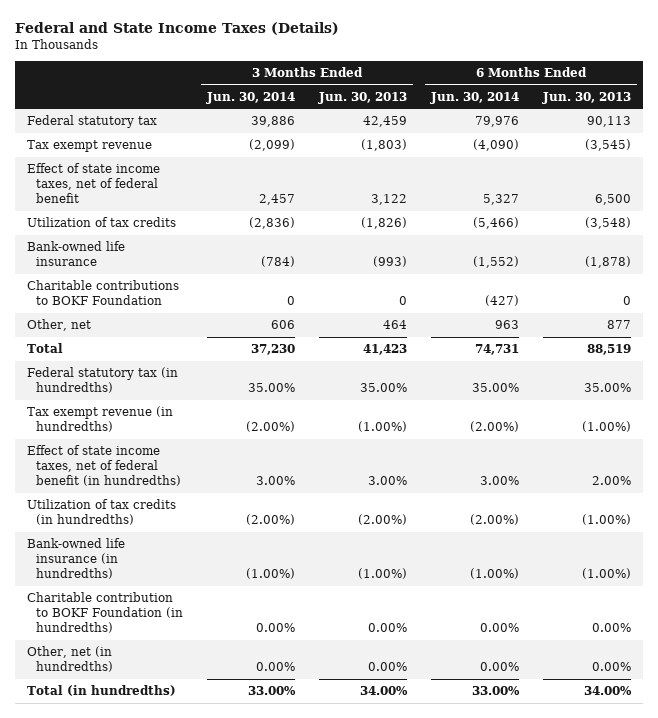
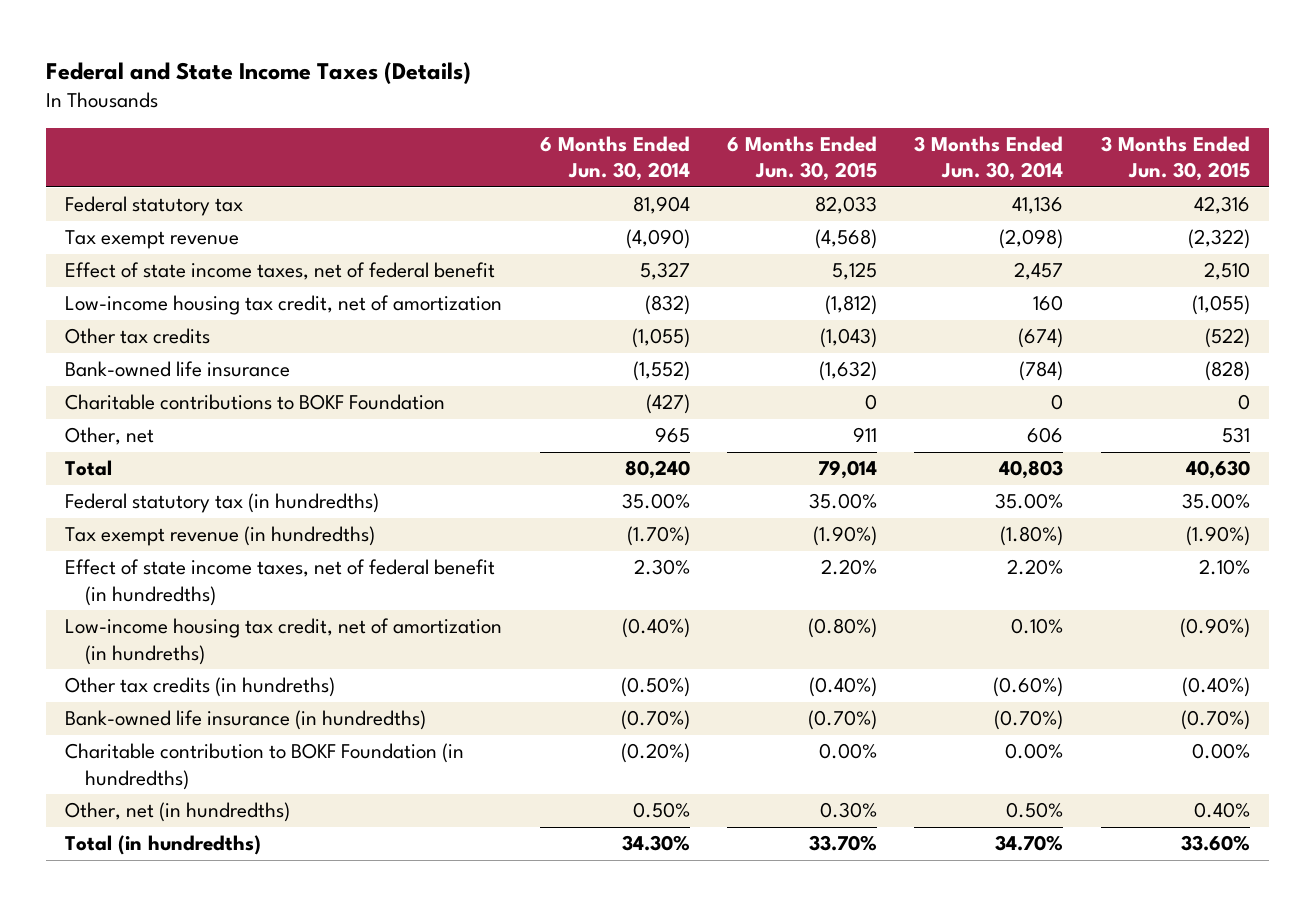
- | 3 Months Ended Jun. 30, 2014 | 3 Months Ended Jun. 30, 2013 | 6 Months Ended Jun. 30, 2014 | 6 Months Ended Jun. 30, 2013
+ | 6 Months Ended Jun. 30, 2014 | 6 Months Ended Jun. 30, 2015 | 3 Months Ended Jun. 30, 2014 | 3 Months Ended Jun. 30, 2015
- Federal statutory tax | 39,886 | 42,459 | 79,976 | 90,113
- Tax exempt revenue | (2,099) | (1,803) | (4,090) | (3,545)
+ Federal statutory tax | 81,904 | 82,033 | 41,136 | 42,316
+ Tax exempt revenue | (4,090) | (4,568) | (2,098) | (2,322)
- Utilization of tax credits | (2,836) | (1,826) | (5,466) | (3,548)
+ Low-income housing tax credit, net of amortization | (832) | (1,812) | 160 | (1,055)
+ Other tax credits | (1,055) | (1,043) | (674) | (522)
- Other, net | 606 | 464 | 963 | 877
- Total | 37,230 | 41,423 | 74,731 | 88,519
+ Other, net | 965 | 911 | 606 | 531
+ Total | 80,240 | 79,014 | 40,803 | 40,630
- Tax exempt revenue (in hundredths) | (2.00%) | (1.00%) | (2.00%) | (1.00%)
- Effect of state income taxes, net of federal benefit (in hundredths) | 3.00% | 3.00% | 3.00% | 2.00%
- Utilization of tax credits (in hundredths) | (2.00%) | (2.00%) | (2.00%) | (1.00%)
- Bank-owned life insurance (in hundredths) | (1.00%) | (1.00%) | (1.00%) | (1.00%)
- Charitable contribution to BOKF Foundation (in hundredths) | 0.00% | 0.00% | 0.00% | 0.00%
- Other, net (in hundredths) | 0.00% | 0.00% | 0.00% | 0.00%
- Total (in hundredths) | 33.00% | 34.00% | 33.00% | 34.00%
+ Tax exempt revenue (in hundredths) | (1.70%) | (1.90%) | (1.80%) | (1.90%)
+ Effect of state income taxes, net of federal benefit (in hundredths) | 2.30% | 2.20% | 2.20% | 2.10%
+ Low-income housing tax credit, net of amortization (in hundreths) | (0.40%) | (0.80%) | 0.10% | (0.90%)
+ Other tax credits (in hundreths) | (0.50%) | (0.40%) | (0.60%) | (0.40%)
+ Bank-owned life insurance (in hundredths) | (0.70%) | (0.70%) | (0.70%) | (0.70%)
+ Charitable contribution to BOKF Foundation (in hundredths) | (0.20%) | 0.00% | 0.00% | 0.00%
+ Other, net (in hundredths) | 0.50% | 0.30% | 0.50% | 0.40%
+ Total (in hundredths) | 34.30% | 33.70% | 34.70% | 33.60%

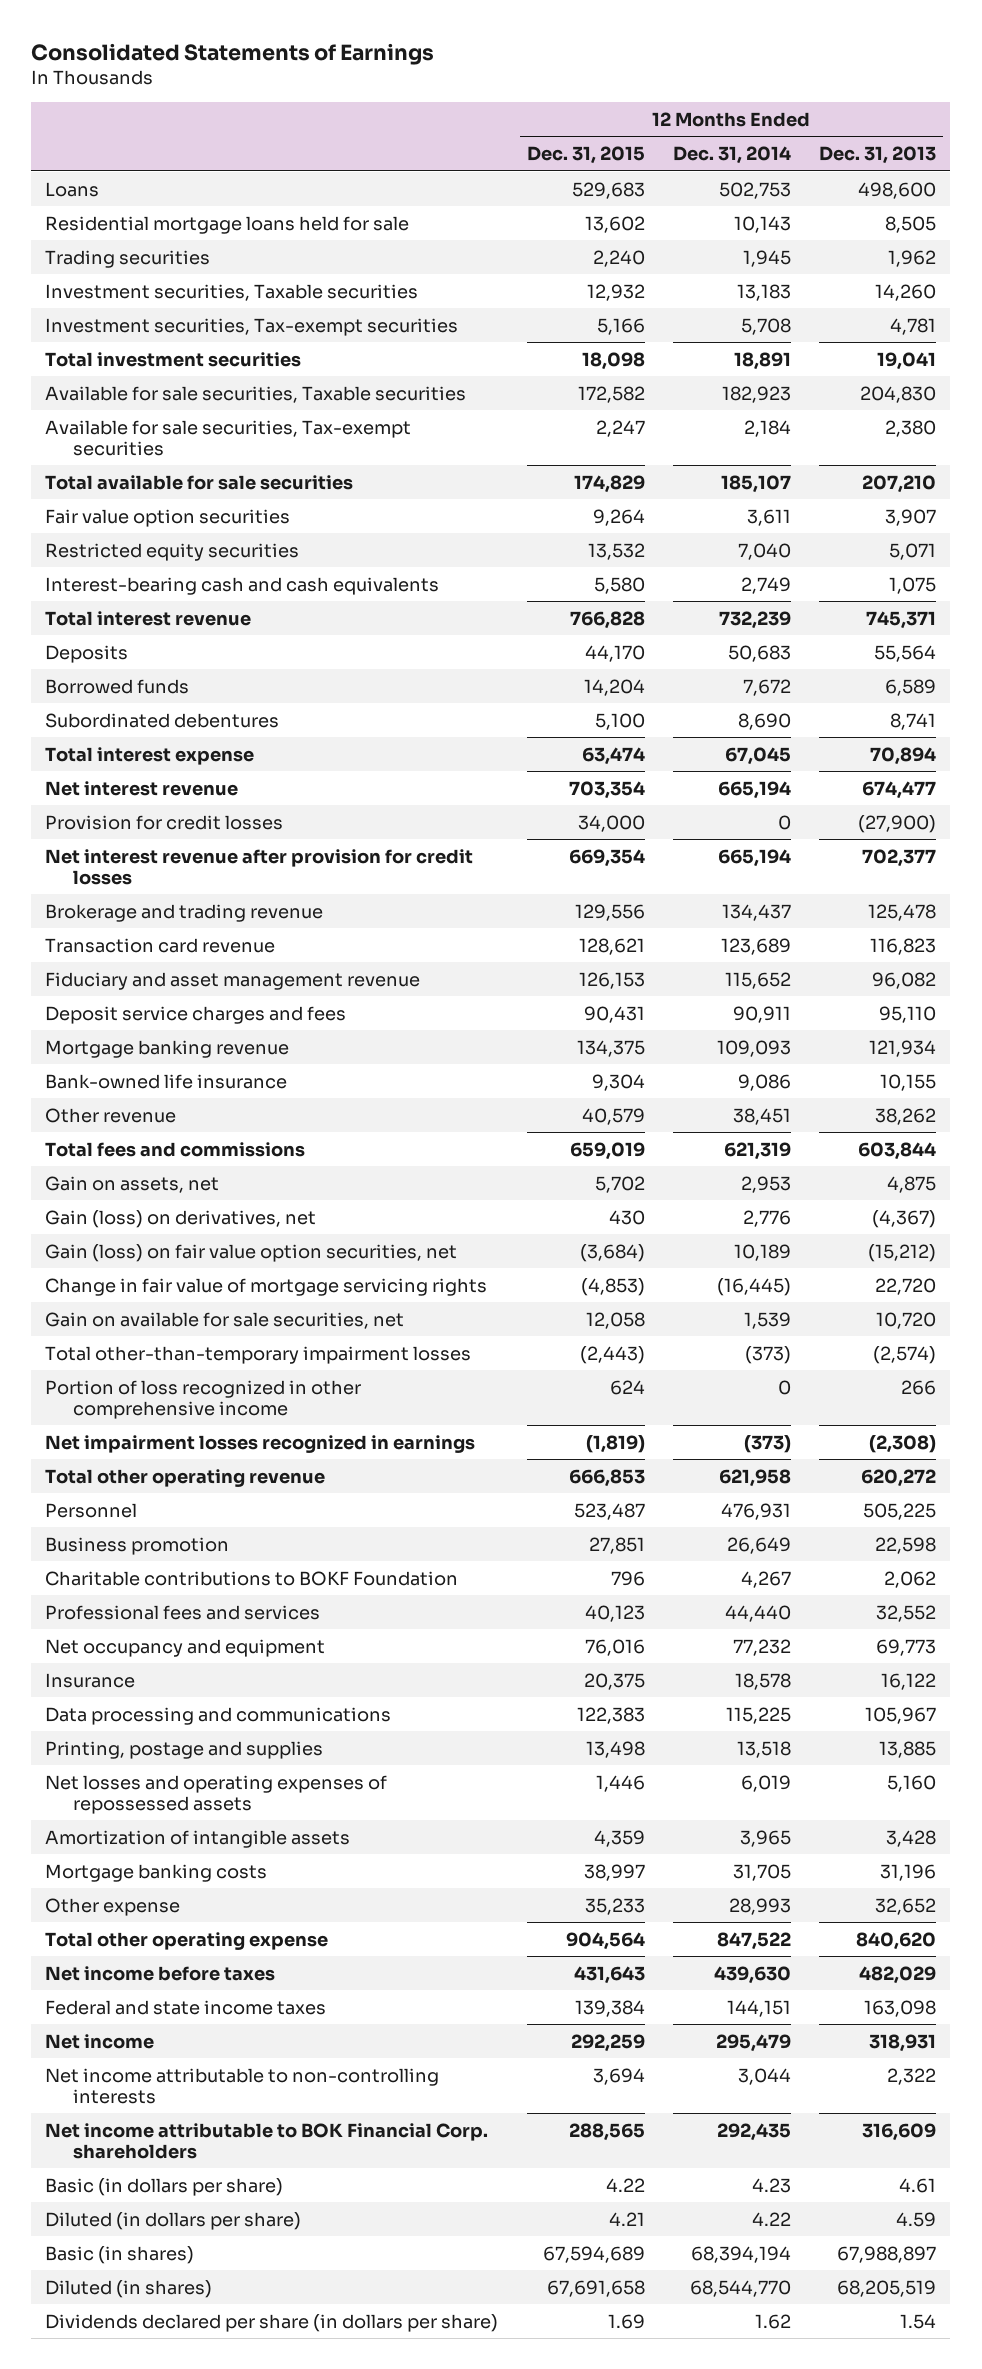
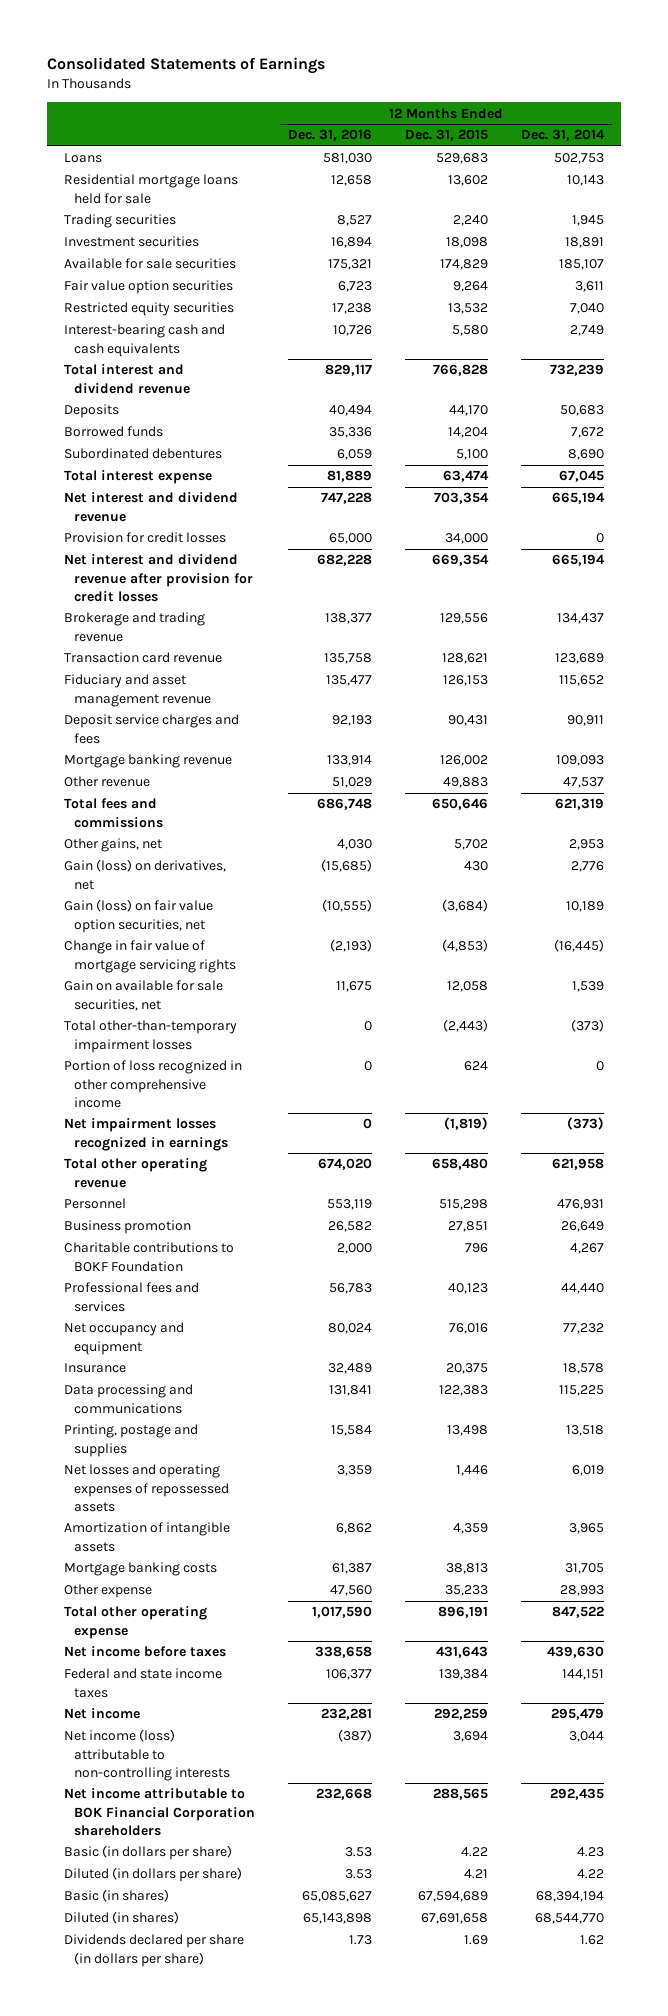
- | 12 Months Ended Dec. 31, 2015 | 12 Months Ended Dec. 31, 2014 | 12 Months Ended Dec. 31, 2013
+ | 12 Months Ended Dec. 31, 2016 | 12 Months Ended Dec. 31, 2015 | 12 Months Ended Dec. 31, 2014
- Investment securities, Taxable securities | 12,932 | 13,183 | 14,260
- Investment securities, Tax-exempt securities | 5,166 | 5,708 | 4,781
- Total investment securities | 18,098 | 18,891 | 19,041
- Available for sale securities, Taxable securities | 172,582 | 182,923 | 204,830
- Available for sale securities, Tax-exempt securities | 2,247 | 2,184 | 2,380
- Total available for sale securities | 174,829 | 185,107 | 207,210
+ Investment securities | 16,894 | 18,098 | 18,891
+ Available for sale securities | 175,321 | 174,829 | 185,107
- Total interest revenue | 766,828 | 732,239 | 745,371
+ Total interest and dividend revenue | 829,117 | 766,828 | 732,239
- Net interest revenue | 703,354 | 665,194 | 674,477
+ Net interest and dividend revenue | 747,228 | 703,354 | 665,194
- Net interest revenue after provision for credit losses | 669,354 | 665,194 | 702,377
+ Net interest and dividend revenue after provision for credit losses | 682,228 | 669,354 | 665,194
- Mortgage banking revenue | 134,375 | 109,093 | 121,934
- Bank-owned life insurance | 9,304 | 9,086 | 10,155
- Other revenue | 40,579 | 38,451 | 38,262
- Total fees and commissions | 659,019 | 621,319 | 603,844
- Gain on assets, net | 5,702 | 2,953 | 4,875
+ Mortgage banking revenue | 133,914 | 126,002 | 109,093
+ Other revenue | 51,029 | 49,883 | 47,537
+ Total fees and commissions | 686,748 | 650,646 | 621,319
+ Other gains, net | 4,030 | 5,702 | 2,953
- Total other operating revenue | 666,853 | 621,958 | 620,272
- Personnel | 523,487 | 476,931 | 505,225
+ Total other operating revenue | 674,020 | 658,480 | 621,958
+ Personnel | 553,119 | 515,298 | 476,931
- Mortgage banking costs | 38,997 | 31,705 | 31,196
+ Mortgage banking costs | 61,387 | 38,813 | 31,705
- Total other operating expense | 904,564 | 847,522 | 840,620
+ Total other operating expense | 1,017,590 | 896,191 | 847,522
- Net income attributable to non-controlling interests | 3,694 | 3,044 | 2,322
- Net income attributable to BOK Financial Corp. shareholders | 288,565 | 292,435 | 316,609
+ Net income (loss) attributable to non-controlling interests | (387) | 3,694 | 3,044
+ Net income attributable to BOK Financial Corporation shareholders | 232,668 | 288,565 | 292,435

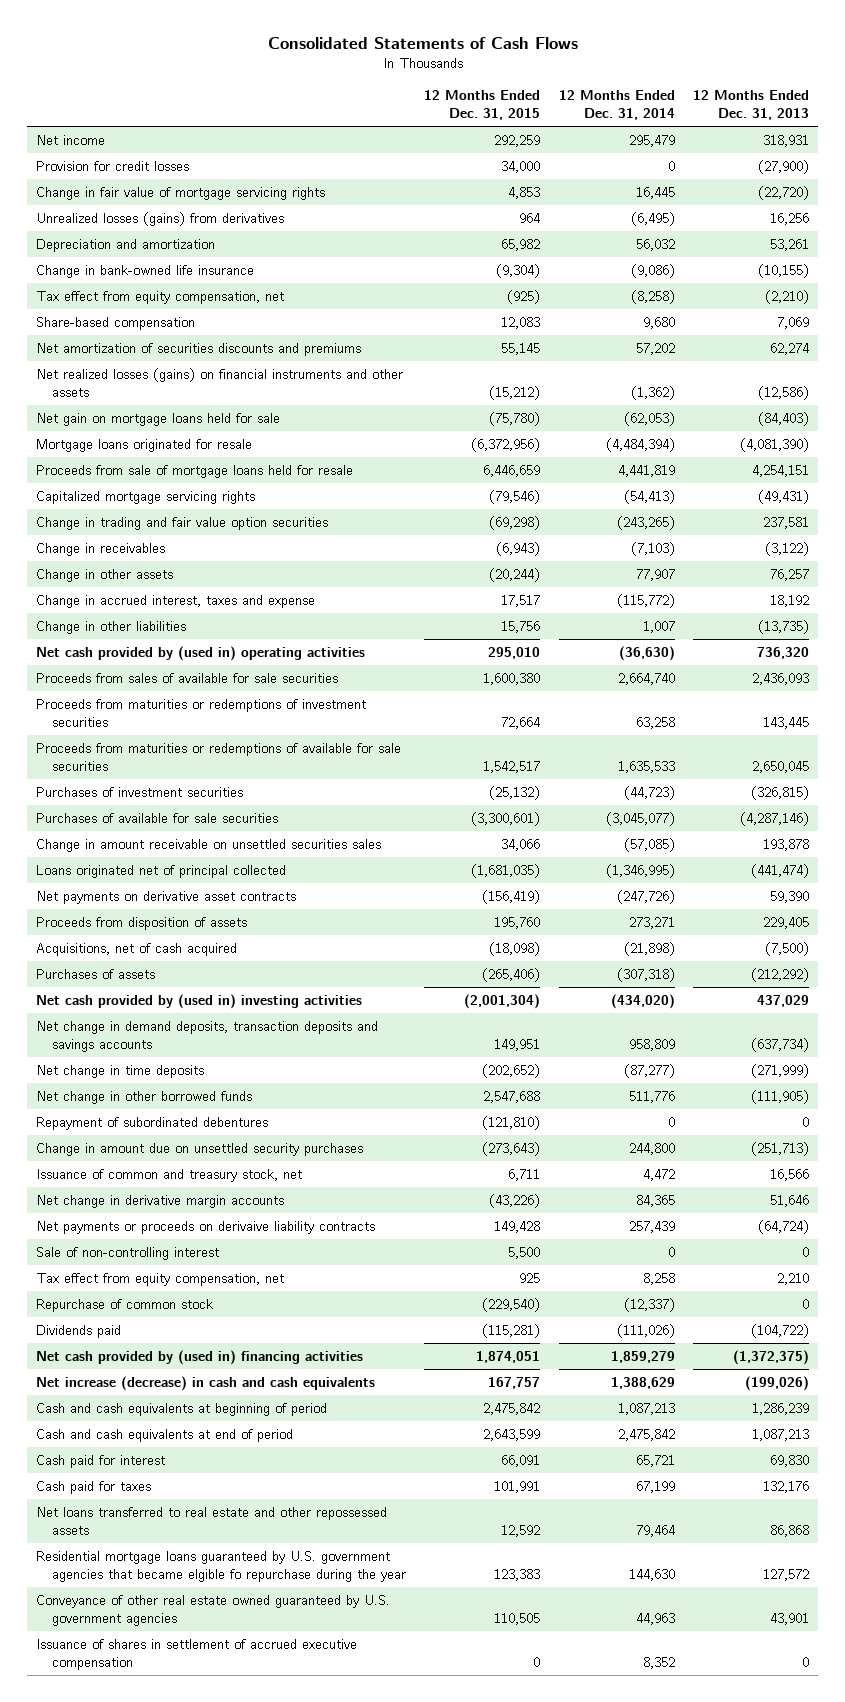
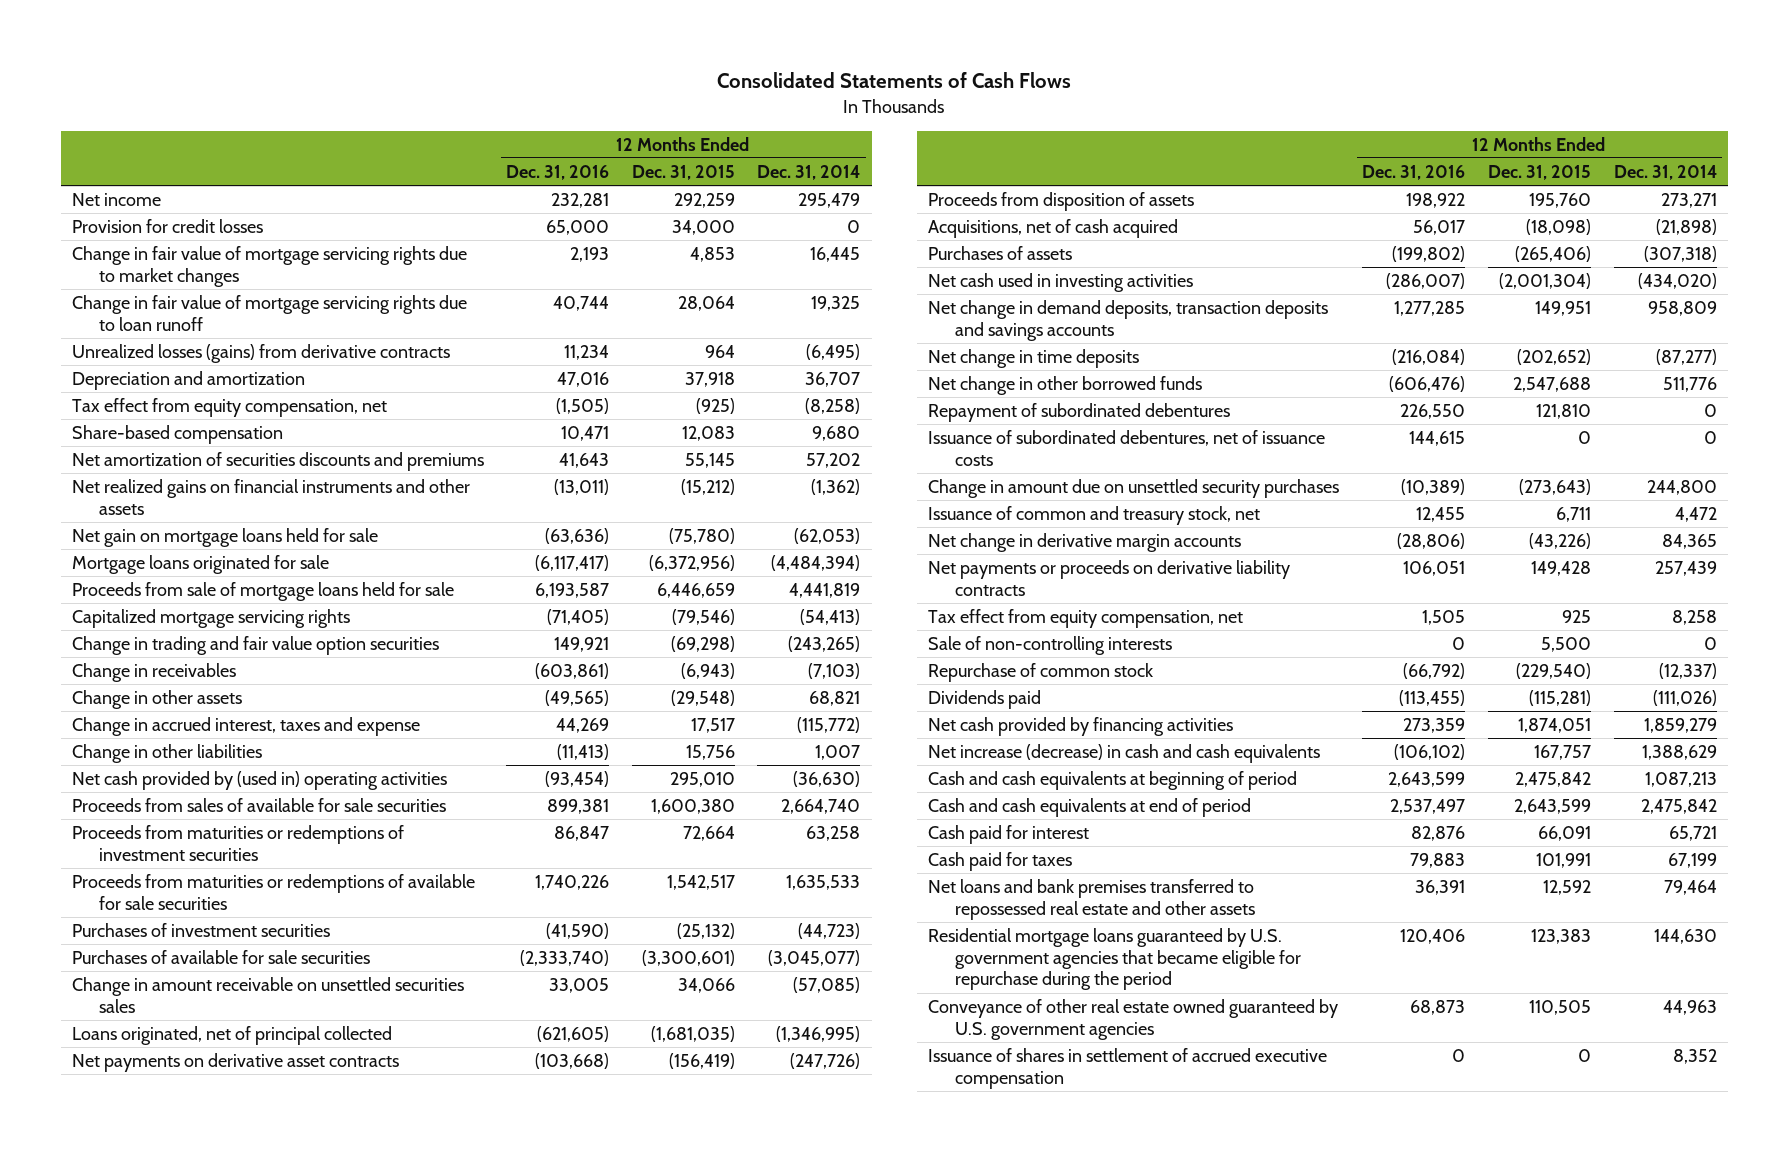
- | 12 Months Ended Dec. 31, 2015 | 12 Months Ended Dec. 31, 2014 | 12 Months Ended Dec. 31, 2013
+ | 12 Months Ended Dec. 31, 2016 | 12 Months Ended Dec. 31, 2015 | 12 Months Ended Dec. 31, 2014
- Change in fair value of mortgage servicing rights | 4,853 | 16,445 | (22,720)
- Unrealized losses (gains) from derivatives | 964 | (6,495) | 16,256
- Depreciation and amortization | 65,982 | 56,032 | 53,261
- Change in bank-owned life insurance | (9,304) | (9,086) | (10,155)
+ Change in fair value of mortgage servicing rights due to market changes | 2,193 | 4,853 | 16,445
+ Change in fair value of mortgage servicing rights due to loan runoff | 40,744 | 28,064 | 19,325
+ Unrealized losses (gains) from derivative contracts | 11,234 | 964 | (6,495)
+ Depreciation and amortization | 47,016 | 37,918 | 36,707
- Net realized losses (gains) on financial instruments and other assets | (15,212) | (1,362) | (12,586)
+ Net realized gains on financial instruments and other assets | (13,011) | (15,212) | (1,362)
- Mortgage loans originated for resale | (6,372,956) | (4,484,394) | (4,081,390)
- Proceeds from sale of mortgage loans held for resale | 6,446,659 | 4,441,819 | 4,254,151
+ Mortgage loans originated for sale | (6,117,417) | (6,372,956) | (4,484,394)
+ Proceeds from sale of mortgage loans held for sale | 6,193,587 | 6,446,659 | 4,441,819
- Change in other assets | (20,244) | 77,907 | 76,257
+ Change in other assets | (49,565) | (29,548) | 68,821
- Loans originated net of principal collected | (1,681,035) | (1,346,995) | (441,474)
+ Loans originated, net of principal collected | (621,605) | (1,681,035) | (1,346,995)
- Net cash provided by (used in) investing activities | (2,001,304) | (434,020) | 437,029
+ Net cash used in investing activities | (286,007) | (2,001,304) | (434,020)
- Repayment of subordinated debentures | (121,810) | 0 | 0
+ Repayment of subordinated debentures | 226,550 | 121,810 | 0
+ Issuance of subordinated debentures, net of issuance costs | 144,615 | 0 | 0
- Net payments or proceeds on derivaive liability contracts | 149,428 | 257,439 | (64,724)
- Sale of non-controlling interest | 5,500 | 0 | 0
+ Net payments or proceeds on derivative liability contracts | 106,051 | 149,428 | 257,439
+ Sale of non-controlling interests | 0 | 5,500 | 0
- Net cash provided by (used in) financing activities | 1,874,051 | 1,859,279 | (1,372,375)
+ Net cash provided by financing activities | 273,359 | 1,874,051 | 1,859,279
- Net loans transferred to real estate and other repossessed assets | 12,592 | 79,464 | 86,868
- Residential mortgage loans guaranteed by U.S. government agencies that became elgible fo repurchase during the year | 123,383 | 144,630 | 127,572
+ Net loans and bank premises transferred to repossessed real estate and other assets | 36,391 | 12,592 | 79,464
+ Residential mortgage loans guaranteed by U.S. government agencies that became eligible for repurchase during the period | 120,406 | 123,383 | 144,630

